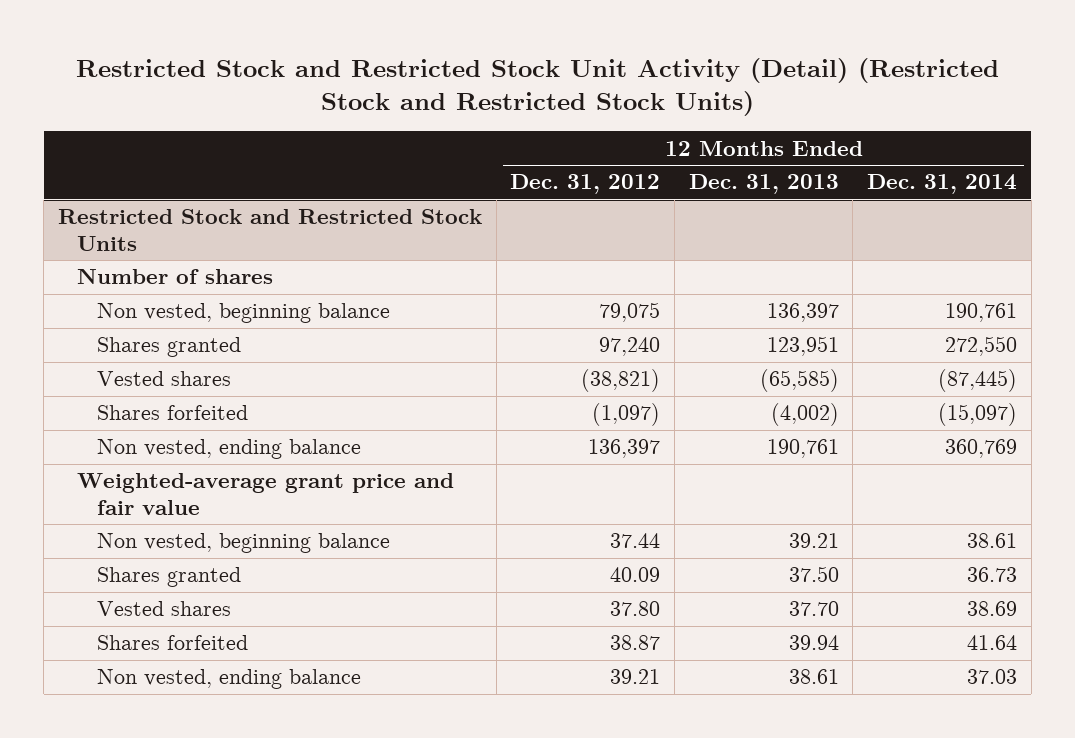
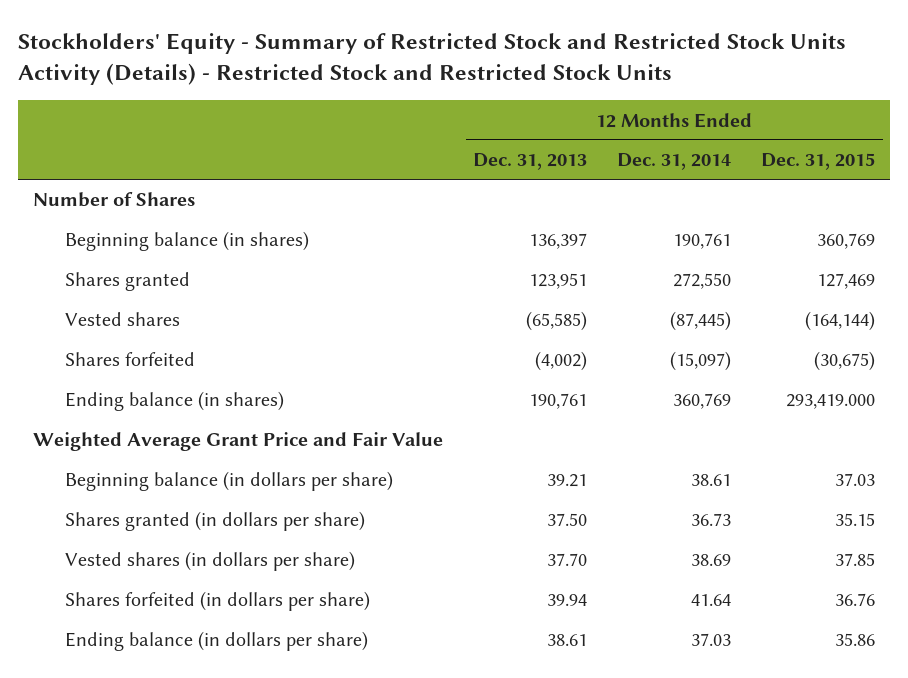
- Restricted Stock and Restricted Stock Unit Activity (Detail) (Restricted Stock and Restricted Stock Units)
+ Stockholders' Equity - Summary of Restricted Stock and Restricted Stock Units Activity (Details) - Restricted Stock and Restricted Stock Units
- | 12 Months Ended Dec. 31, 2012 | 12 Months Ended Dec. 31, 2013 | 12 Months Ended Dec. 31, 2014
+ | 12 Months Ended Dec. 31, 2013 | 12 Months Ended Dec. 31, 2014 | 12 Months Ended Dec. 31, 2015
- Restricted Stock and Restricted Stock Units
- Number of shares
- Non vested, beginning balance | 79,075 | 136,397 | 190,761
+ Number of Shares
+ Beginning balance (in shares) | 136,397 | 190,761 | 360,769
- Non vested, ending balance | 136,397 | 190,761 | 360,769
- Weighted-average grant price and fair value
- Non vested, beginning balance | 37.44 | 39.21 | 38.61
- Shares granted | 40.09 | 37.50 | 36.73
- Vested shares | 37.80 | 37.70 | 38.69
- Shares forfeited | 38.87 | 39.94 | 41.64
- Non vested, ending balance | 39.21 | 38.61 | 37.03
+ Ending balance (in shares) | 190,761 | 360,769 | 293,419.000
+ Weighted Average Grant Price and Fair Value
+ Beginning balance (in dollars per share) | 39.21 | 38.61 | 37.03
+ Shares granted (in dollars per share) | 37.50 | 36.73 | 35.15
+ Vested shares (in dollars per share) | 37.70 | 38.69 | 37.85
+ Shares forfeited (in dollars per share) | 39.94 | 41.64 | 36.76
+ Ending balance (in dollars per share) | 38.61 | 37.03 | 35.86

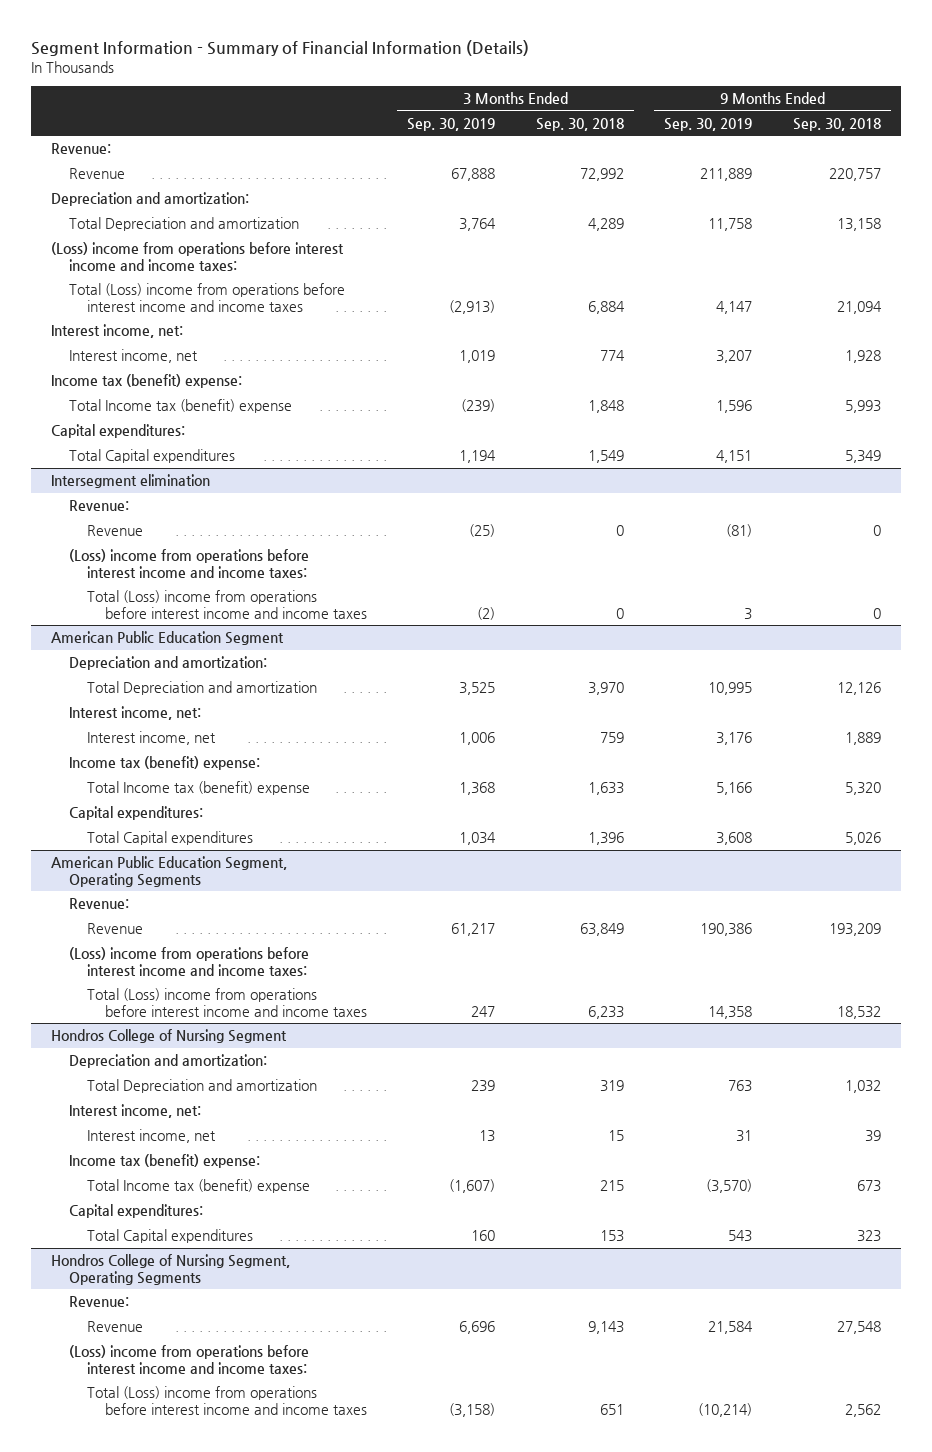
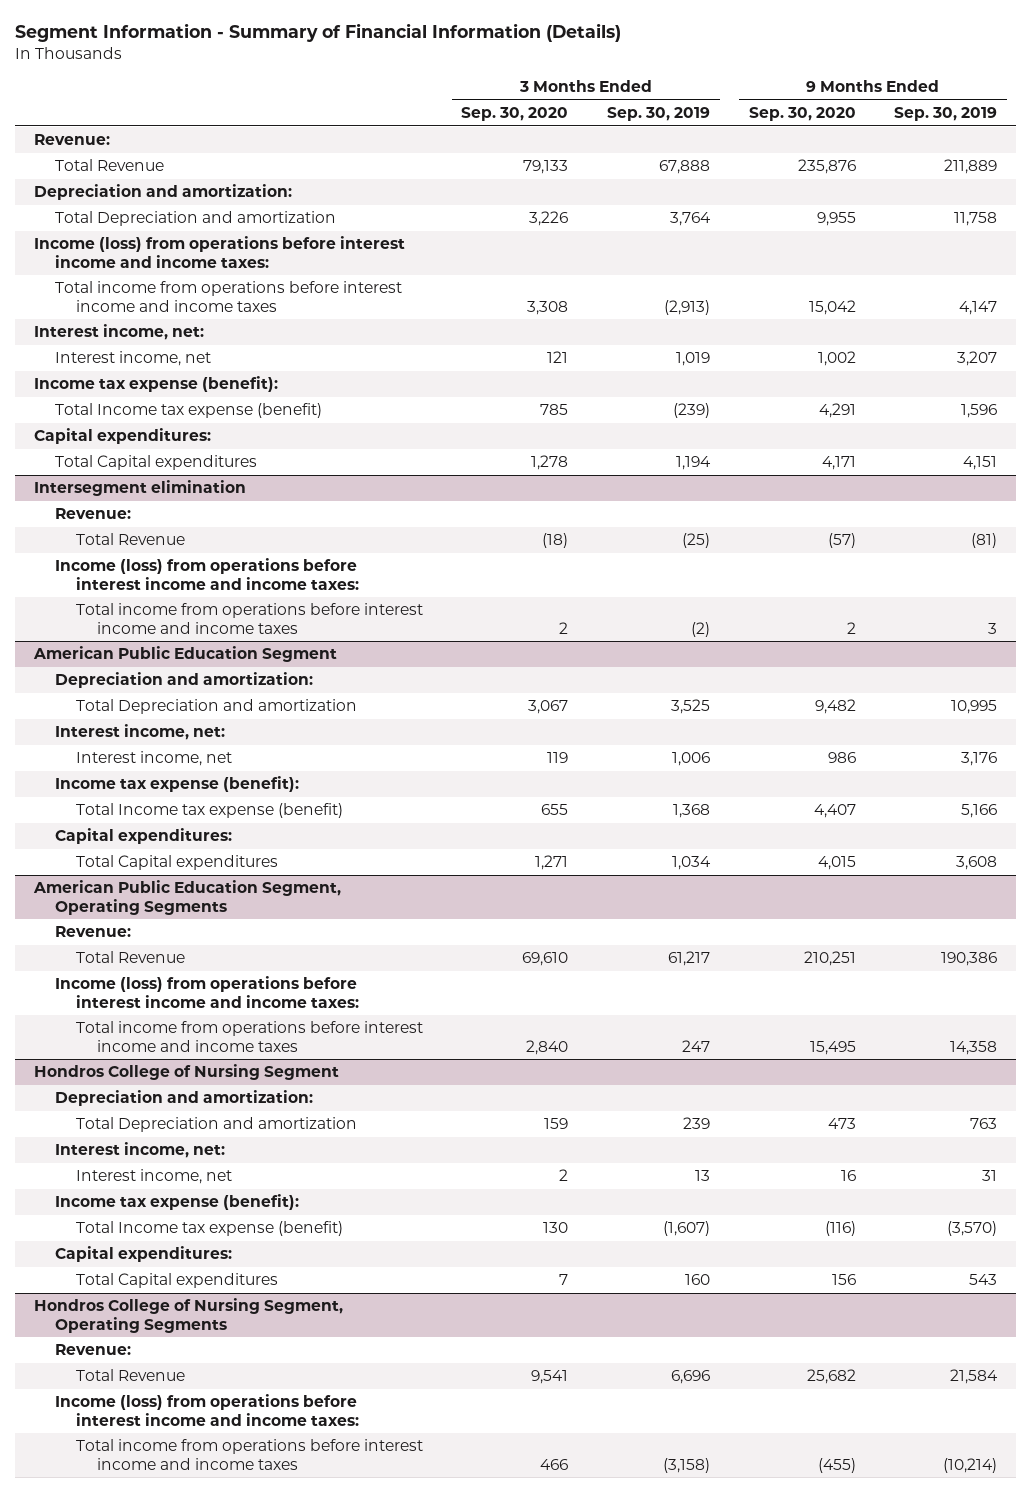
- | 3 Months Ended Sep. 30, 2019 | 3 Months Ended Sep. 30, 2018 | 9 Months Ended Sep. 30, 2019 | 9 Months Ended Sep. 30, 2018
+ | 3 Months Ended Sep. 30, 2020 | 3 Months Ended Sep. 30, 2019 | 9 Months Ended Sep. 30, 2020 | 9 Months Ended Sep. 30, 2019
- Revenue | 67,888 | 72,992 | 211,889 | 220,757
+ Total Revenue | 79,133 | 67,888 | 235,876 | 211,889
- (Loss) income from operations before interest income and income taxes:
- Total (Loss) income from operations before interest income and income taxes | (2,913) | 6,884 | 4,147 | 21,094
+ Income (loss) from operations before interest income and income taxes:
+ Total income from operations before interest income and income taxes | 3,308 | (2,913) | 15,042 | 4,147
- Income tax (benefit) expense:
- Total Income tax (benefit) expense | (239) | 1,848 | 1,596 | 5,993
+ Income tax expense (benefit):
+ Total Income tax expense (benefit) | 785 | (239) | 4,291 | 1,596
@ Intersegment elimination
- Revenue | (25) | 0 | (81) | 0
- (Loss) income from operations before interest income and income taxes:
- Total (Loss) income from operations before interest income and income taxes | (2) | 0 | 3 | 0
+ Total Revenue | (18) | (25) | (57) | (81)
+ Income (loss) from operations before interest income and income taxes:
+ Total income from operations before interest income and income taxes | 2 | (2) | 2 | 3
@ American Public Education Segment
- Income tax (benefit) expense:
- Total Income tax (benefit) expense | 1,368 | 1,633 | 5,166 | 5,320
+ Income tax expense (benefit):
+ Total Income tax expense (benefit) | 655 | 1,368 | 4,407 | 5,166
@ American Public Education Segment, Operating Segments
- Revenue | 61,217 | 63,849 | 190,386 | 193,209
- (Loss) income from operations before interest income and income taxes:
- Total (Loss) income from operations before interest income and income taxes | 247 | 6,233 | 14,358 | 18,532
+ Total Revenue | 69,610 | 61,217 | 210,251 | 190,386
+ Income (loss) from operations before interest income and income taxes:
+ Total income from operations before interest income and income taxes | 2,840 | 247 | 15,495 | 14,358
@ Hondros College of Nursing Segment
- Income tax (benefit) expense:
- Total Income tax (benefit) expense | (1,607) | 215 | (3,570) | 673
+ Income tax expense (benefit):
+ Total Income tax expense (benefit) | 130 | (1,607) | (116) | (3,570)
@ Hondros College of Nursing Segment, Operating Segments
- Revenue | 6,696 | 9,143 | 21,584 | 27,548
- (Loss) income from operations before interest income and income taxes:
- Total (Loss) income from operations before interest income and income taxes | (3,158) | 651 | (10,214) | 2,562
+ Total Revenue | 9,541 | 6,696 | 25,682 | 21,584
+ Income (loss) from operations before interest income and income taxes:
+ Total income from operations before interest income and income taxes | 466 | (3,158) | (455) | (10,214)

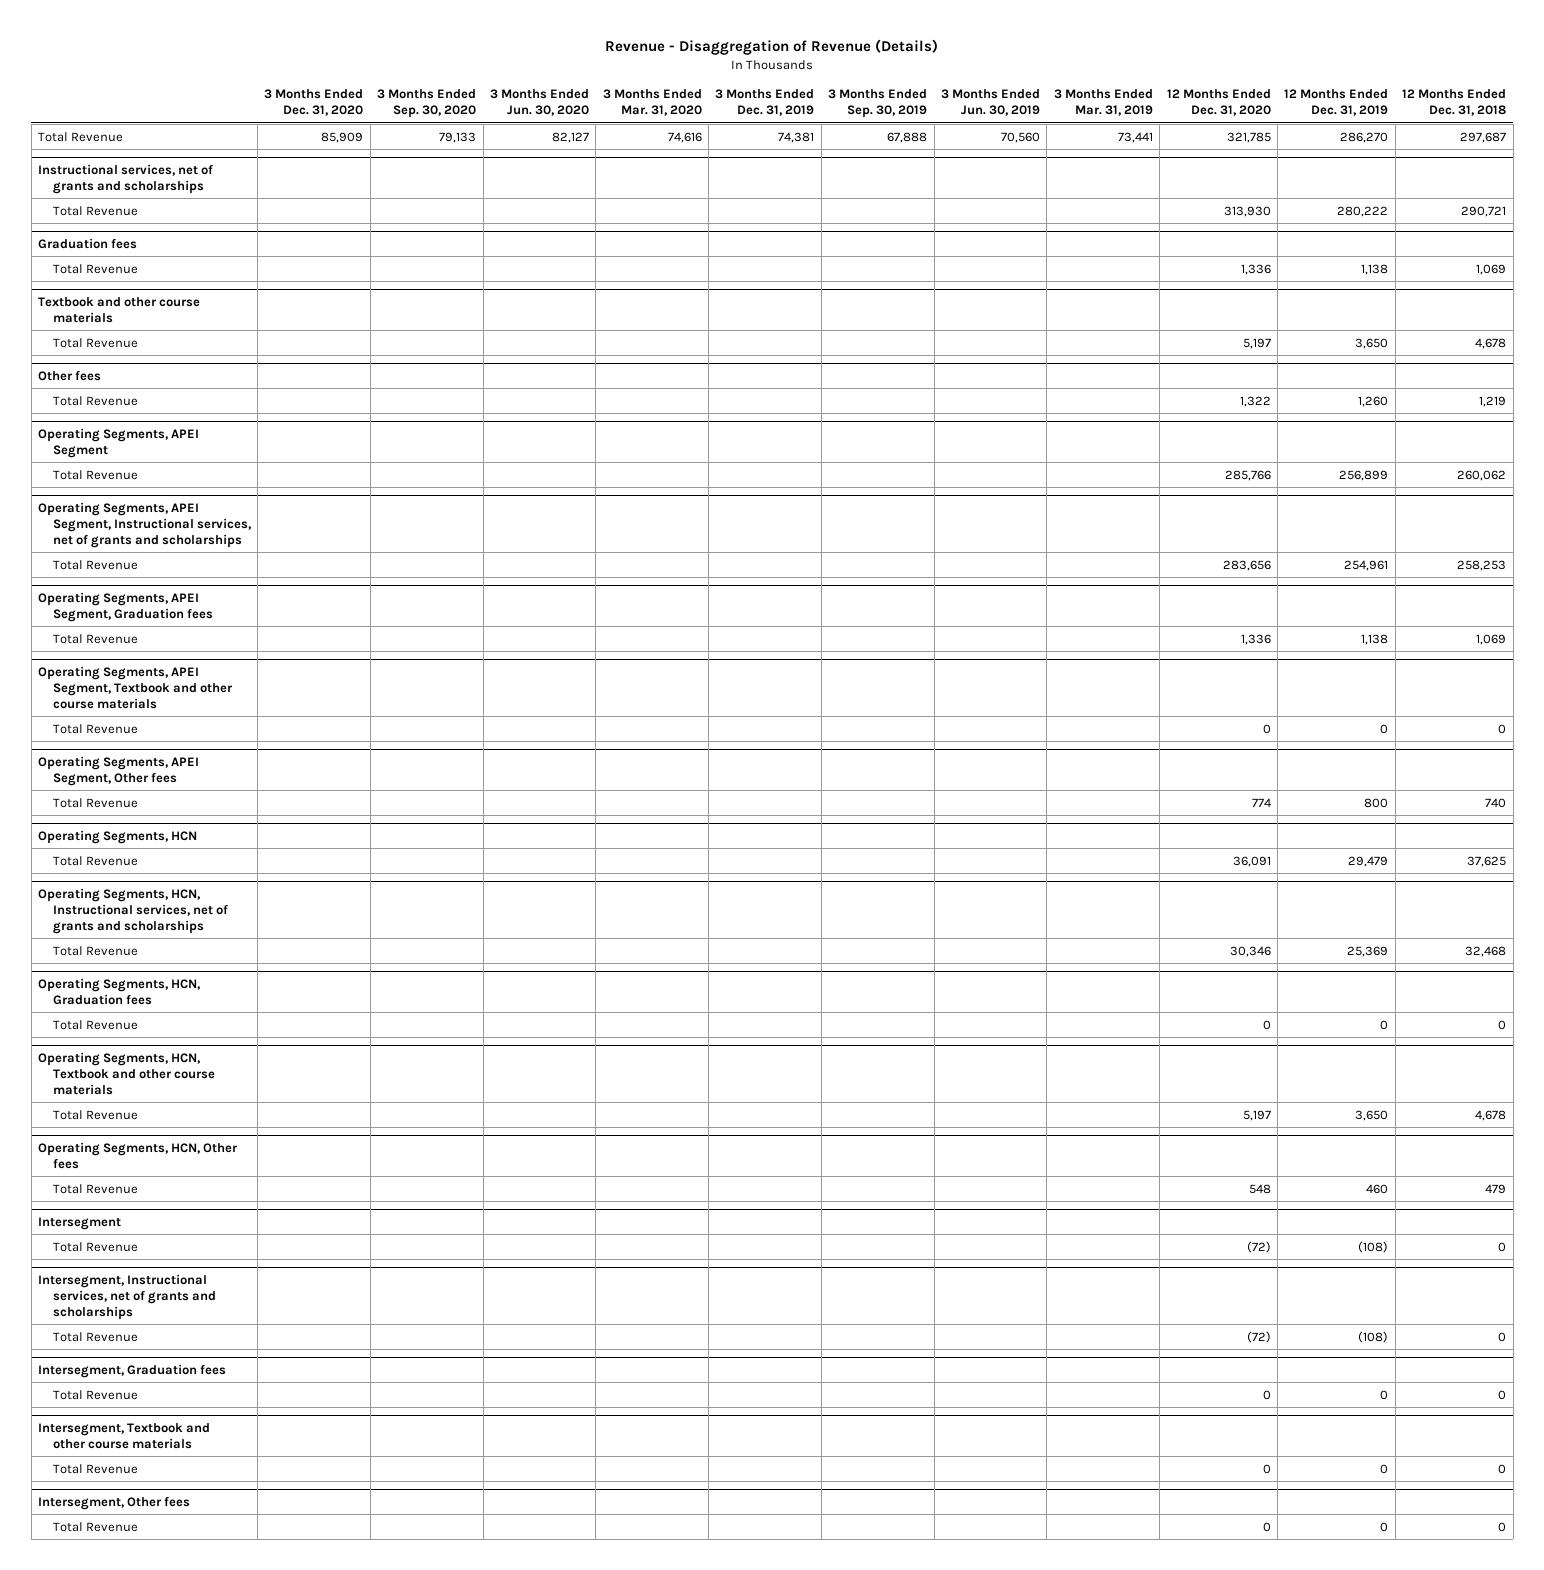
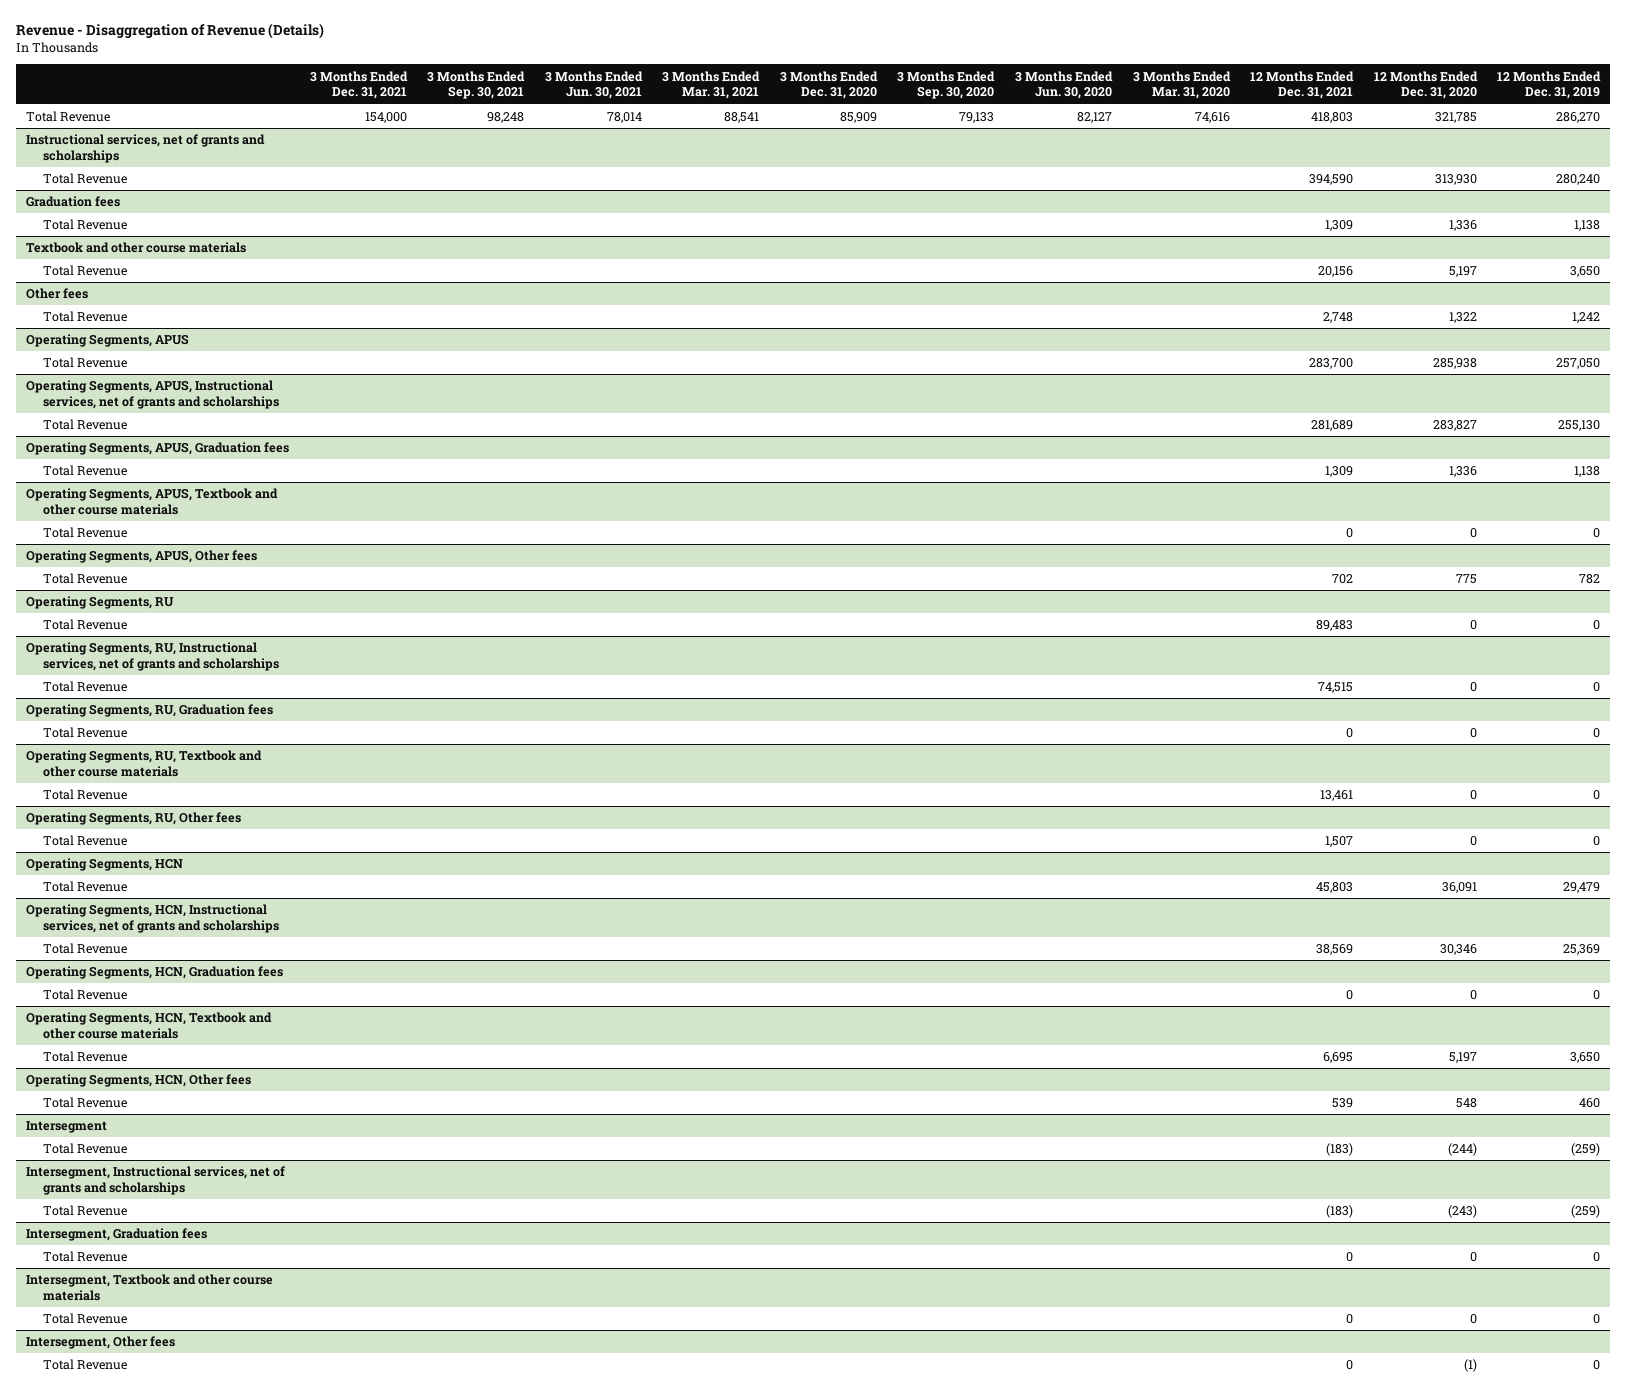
- | 3 Months Ended Dec. 31, 2020 | 3 Months Ended Sep. 30, 2020 | 3 Months Ended Jun. 30, 2020 | 3 Months Ended Mar. 31, 2020 | 3 Months Ended Dec. 31, 2019 | 3 Months Ended Sep. 30, 2019 | 3 Months Ended Jun. 30, 2019 | 3 Months Ended Mar. 31, 2019 | 12 Months Ended Dec. 31, 2020 | 12 Months Ended Dec. 31, 2019 | 12 Months Ended Dec. 31, 2018
+ | 3 Months Ended Dec. 31, 2021 | 3 Months Ended Sep. 30, 2021 | 3 Months Ended Jun. 30, 2021 | 3 Months Ended Mar. 31, 2021 | 3 Months Ended Dec. 31, 2020 | 3 Months Ended Sep. 30, 2020 | 3 Months Ended Jun. 30, 2020 | 3 Months Ended Mar. 31, 2020 | 12 Months Ended Dec. 31, 2021 | 12 Months Ended Dec. 31, 2020 | 12 Months Ended Dec. 31, 2019
@ Instructional services, net of grants and scholarships
- Total Revenue | | | | | | | | | 313,930 | 280,222 | 290,721
+ Total Revenue | | | | | | | | | 394,590 | 313,930 | 280,240
@ Other fees
- Total Revenue | | | | | | | | | 1,322 | 1,260 | 1,219
- Operating Segments, APEI Segment
- Total Revenue | | | | | | | | | 285,766 | 256,899 | 260,062
- Operating Segments, APEI Segment, Instructional services, net of grants and scholarships
- Total Revenue | | | | | | | | | 283,656 | 254,961 | 258,253
- Operating Segments, APEI Segment, Graduation fees
@ Other fees
+ Total Revenue | | | | | | | | | 2,748 | 1,322 | 1,242
+ Operating Segments, APUS
+ Total Revenue | | | | | | | | | 283,700 | 285,938 | 257,050
+ Operating Segments, APUS, Instructional services, net of grants and scholarships
+ Total Revenue | | | | | | | | | 281,689 | 283,827 | 255,130
+ Operating Segments, APUS, Graduation fees
- Operating Segments, APEI Segment, Textbook and other course materials
+ Operating Segments, APUS, Textbook and other course materials
- Operating Segments, APEI Segment, Other fees
- Total Revenue | | | | | | | | | 774 | 800 | 740
+ Operating Segments, APUS, Other fees
+ Total Revenue | | | | | | | | | 702 | 775 | 782
+ Operating Segments, RU
+ Total Revenue | | | | | | | | | 89,483 | 0 | 0
+ Operating Segments, RU, Instructional services, net of grants and scholarships
+ Total Revenue | | | | | | | | | 74,515 | 0 | 0
+ Operating Segments, RU, Graduation fees
+ Total Revenue | | | | | | | | | 0 | 0 | 0
+ Operating Segments, RU, Textbook and other course materials
+ Total Revenue | | | | | | | | | 13,461 | 0 | 0
+ Operating Segments, RU, Other fees
+ Total Revenue | | | | | | | | | 1,507 | 0 | 0
@ Intersegment
- Total Revenue | | | | | | | | | (72) | (108) | 0
+ Total Revenue | | | | | | | | | (183) | (244) | (259)
@ Intersegment, Instructional services, net of grants and scholarships
- Total Revenue | | | | | | | | | (72) | (108) | 0
+ Total Revenue | | | | | | | | | (183) | (243) | (259)
@ Intersegment, Other fees
- Total Revenue | | | | | | | | | 0 | 0 | 0
+ Total Revenue | | | | | | | | | 0 | (1) | 0

